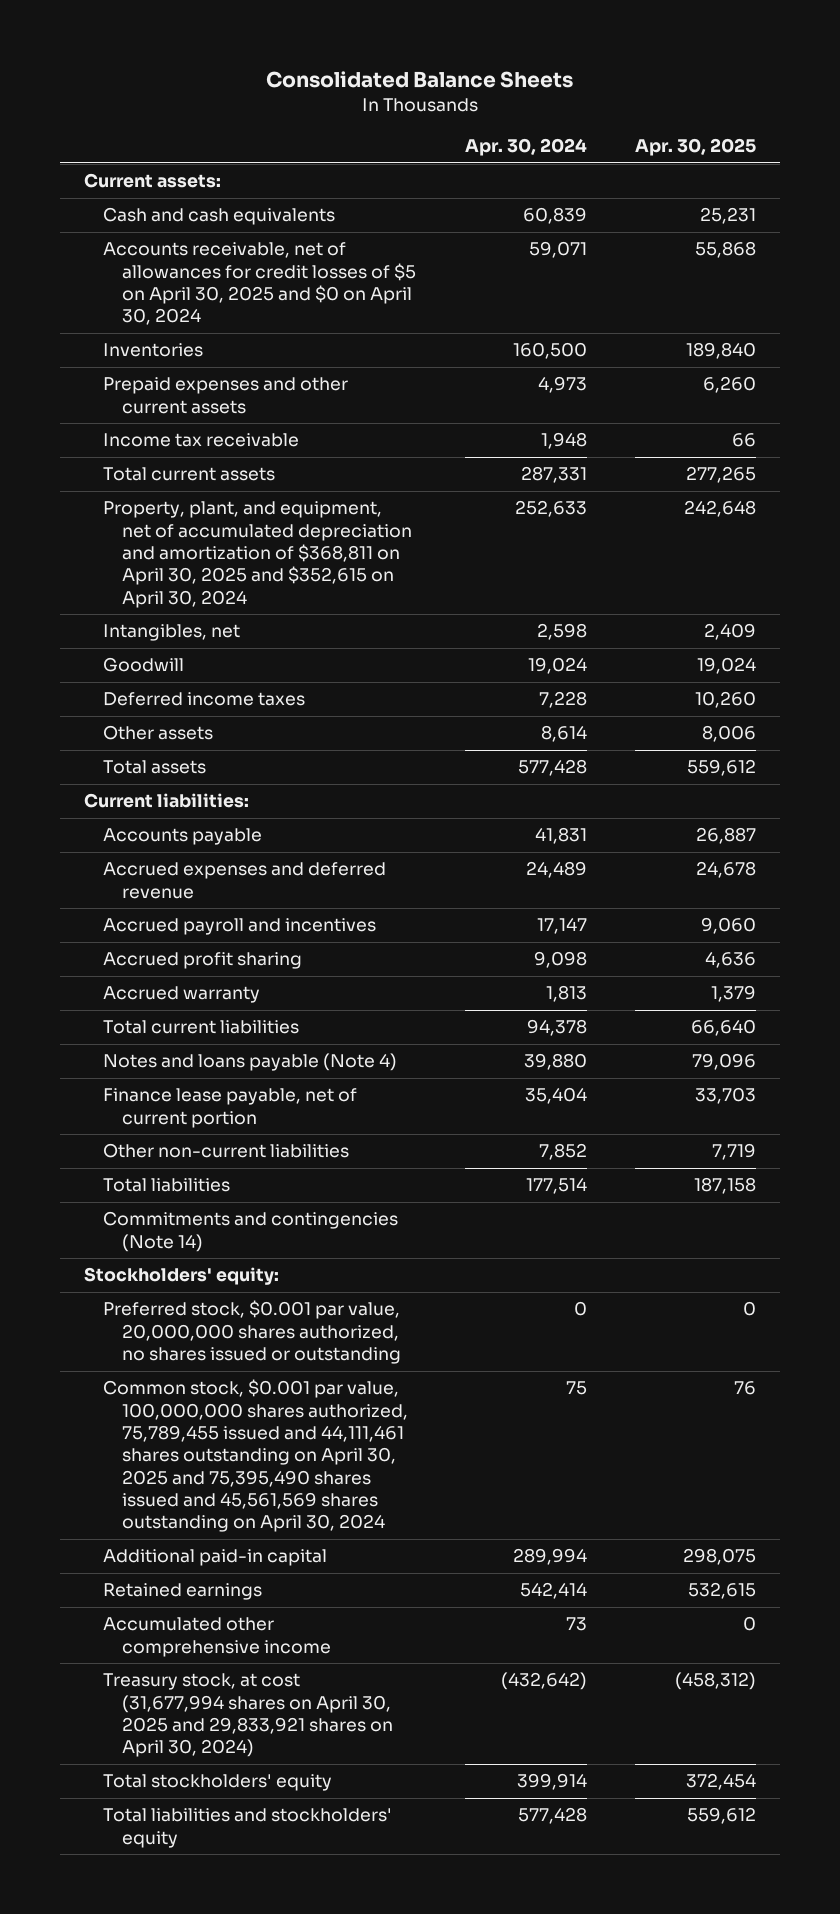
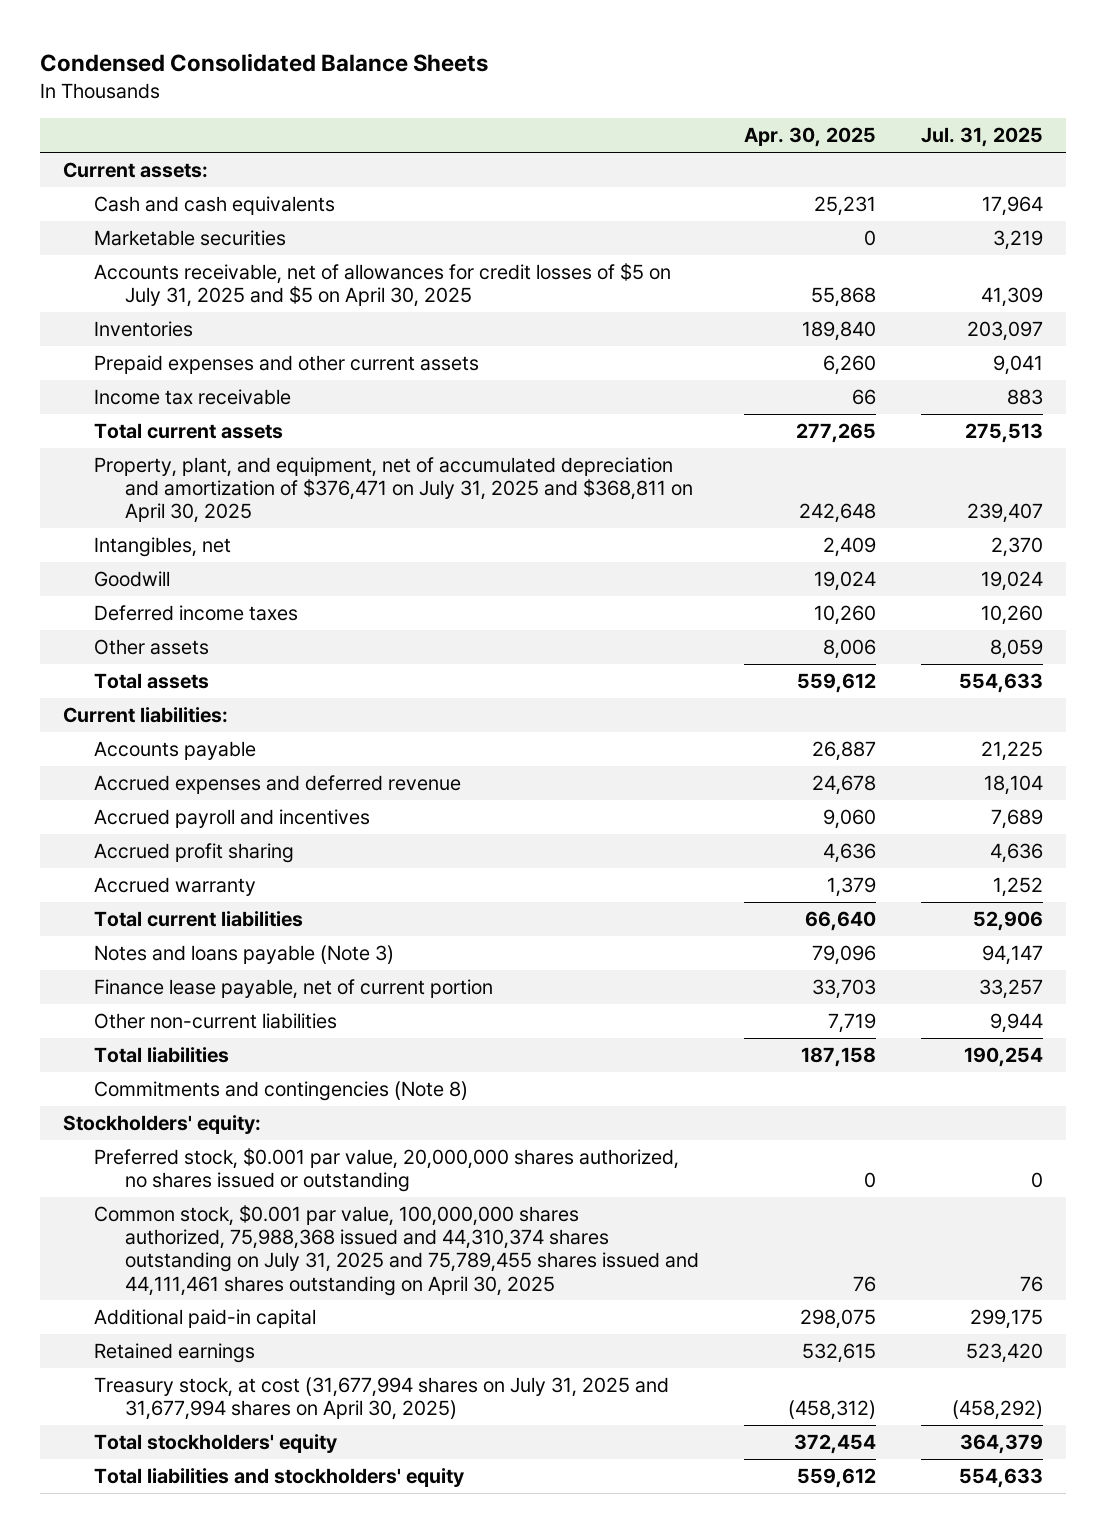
- Consolidated Balance Sheets
+ Condensed Consolidated Balance Sheets
- | Apr. 30, 2024 | Apr. 30, 2025
+ | Apr. 30, 2025 | Jul. 31, 2025
- Accounts receivable, net of allowances for credit losses of $5 on April 30, 2025 and $0 on April 30, 2024 | 59,071 | 55,868
+ Marketable securities | 0 | 3,219
+ Accounts receivable, net of allowances for credit losses of $5 on July 31, 2025 and $5 on April 30, 2025 | 55,868 | 41,309
- Property, plant, and equipment, net of accumulated depreciation and amortization of $368,811 on April 30, 2025 and $352,615 on April 30, 2024 | 252,633 | 242,648
+ Property, plant, and equipment, net of accumulated depreciation and amortization of $376,471 on July 31, 2025 and $368,811 on April 30, 2025 | 242,648 | 239,407
- Notes and loans payable (Note 4) | 39,880 | 79,096
+ Notes and loans payable (Note 3) | 79,096 | 94,147
- Commitments and contingencies (Note 14)
+ Commitments and contingencies (Note 8)
- Common stock, $0.001 par value, 100,000,000 shares authorized, 75,789,455 issued and 44,111,461 shares outstanding on April 30, 2025 and 75,395,490 shares issued and 45,561,569 shares outstanding on April 30, 2024 | 75 | 76
+ Common stock, $0.001 par value, 100,000,000 shares authorized, 75,988,368 issued and 44,310,374 shares outstanding on July 31, 2025 and 75,789,455 shares issued and 44,111,461 shares outstanding on April 30, 2025 | 76 | 76
- Accumulated other comprehensive income | 73 | 0
- Treasury stock, at cost (31,677,994 shares on April 30, 2025 and 29,833,921 shares on April 30, 2024) | (432,642) | (458,312)
+ Treasury stock, at cost (31,677,994 shares on July 31, 2025 and 31,677,994 shares on April 30, 2025) | (458,312) | (458,292)

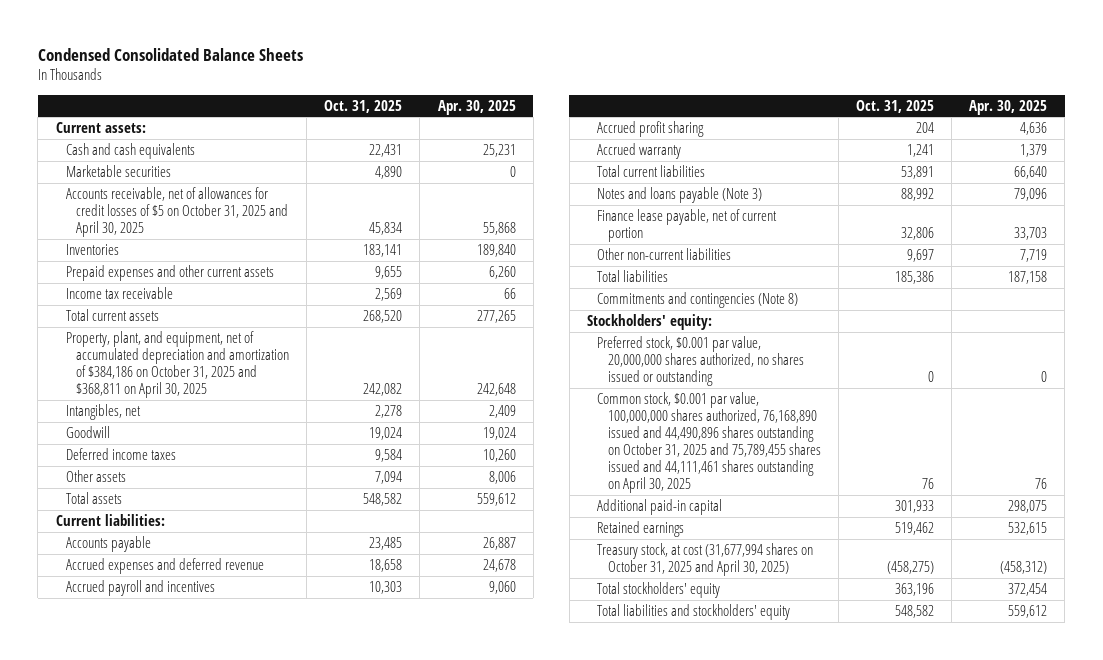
- | Apr. 30, 2025 | Jul. 31, 2025
+ | Oct. 31, 2025 | Apr. 30, 2025
- Accounts receivable, net of allowances for credit losses of $5 on July 31, 2025 and $5 on April 30, 2025 | 55,868 | 41,309
+ Accounts receivable, net of allowances for credit losses of $5 on October 31, 2025 and April 30, 2025 | 45,834 | 55,868
- Property, plant, and equipment, net of accumulated depreciation and amortization of $376,471 on July 31, 2025 and $368,811 on April 30, 2025 | 242,648 | 239,407
+ Property, plant, and equipment, net of accumulated depreciation and amortization of $384,186 on October 31, 2025 and $368,811 on April 30, 2025 | 242,082 | 242,648
- Common stock, $0.001 par value, 100,000,000 shares authorized, 75,988,368 issued and 44,310,374 shares outstanding on July 31, 2025 and 75,789,455 shares issued and 44,111,461 shares outstanding on April 30, 2025 | 76 | 76
+ Common stock, $0.001 par value, 100,000,000 shares authorized, 76,168,890 issued and 44,490,896 shares outstanding on October 31, 2025 and 75,789,455 shares issued and 44,111,461 shares outstanding on April 30, 2025 | 76 | 76
- Treasury stock, at cost (31,677,994 shares on July 31, 2025 and 31,677,994 shares on April 30, 2025) | (458,312) | (458,292)
+ Treasury stock, at cost (31,677,994 shares on October 31, 2025 and April 30, 2025) | (458,275) | (458,312)

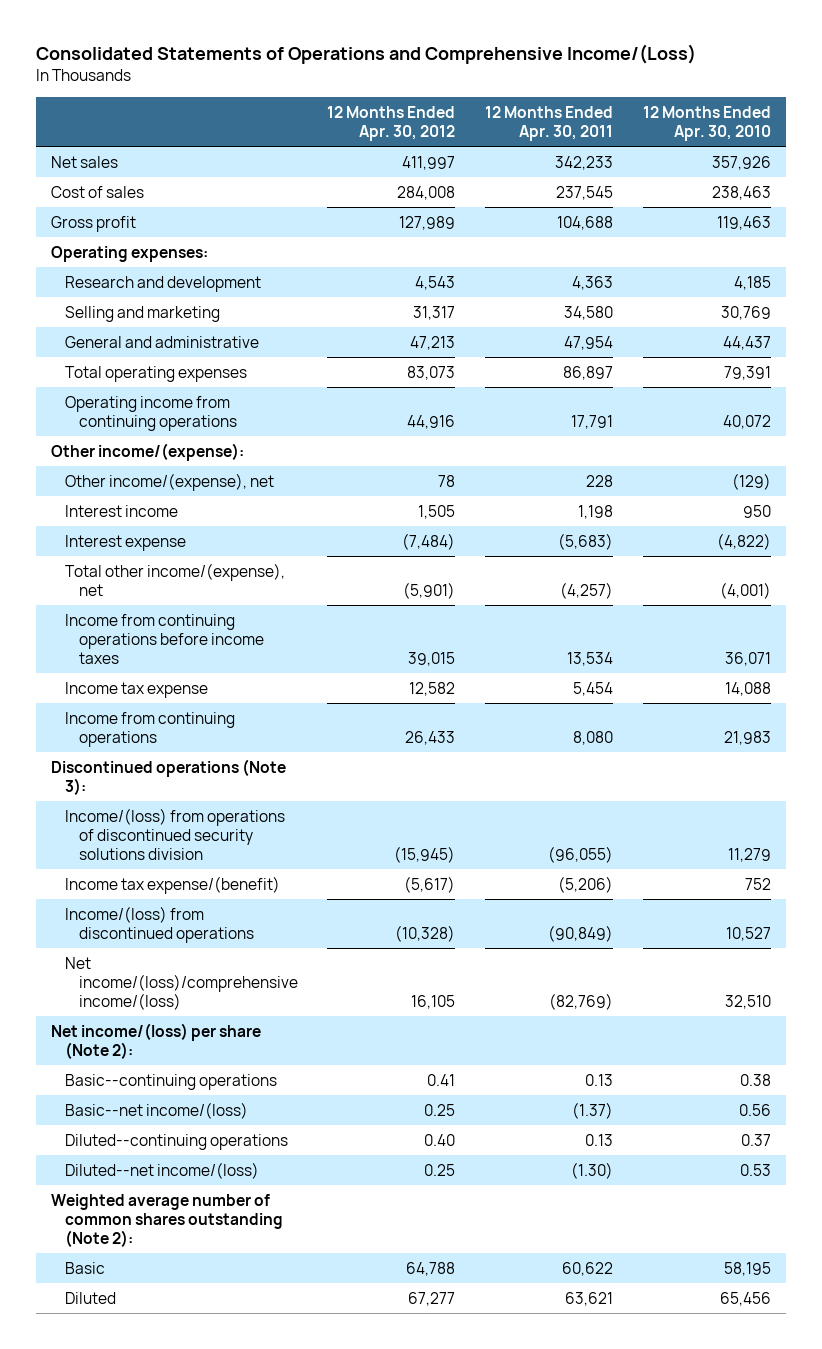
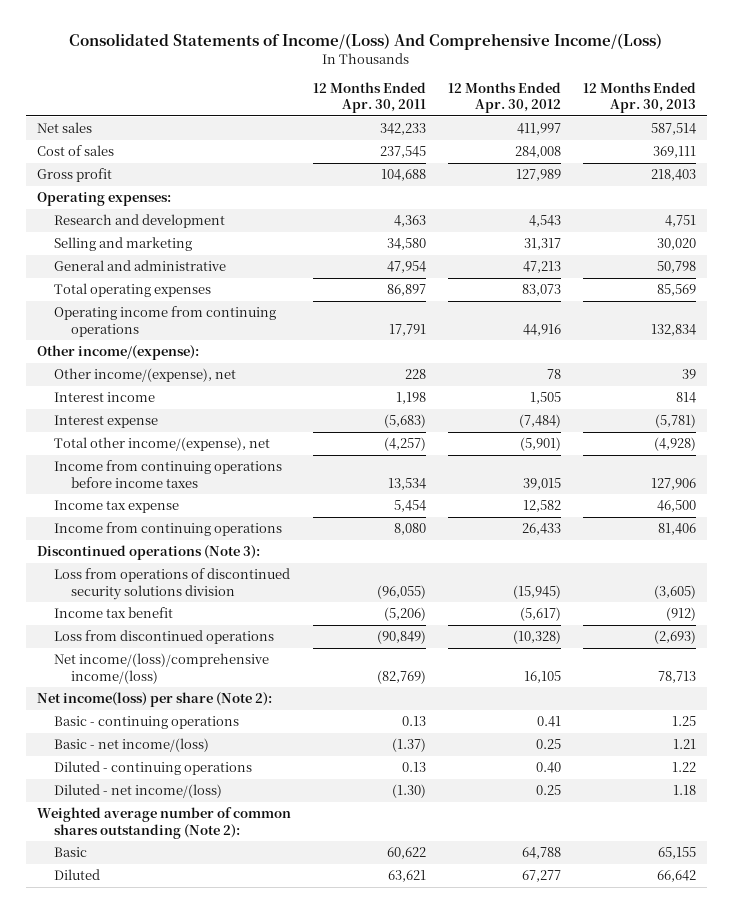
- Consolidated Statements of Operations and Comprehensive Income/(Loss)
+ Consolidated Statements of Income/(Loss) And Comprehensive Income/(Loss)
- | 12 Months Ended Apr. 30, 2012 | 12 Months Ended Apr. 30, 2011 | 12 Months Ended Apr. 30, 2010
+ | 12 Months Ended Apr. 30, 2011 | 12 Months Ended Apr. 30, 2012 | 12 Months Ended Apr. 30, 2013
- Income/(loss) from operations of discontinued security solutions division | (15,945) | (96,055) | 11,279
- Income tax expense/(benefit) | (5,617) | (5,206) | 752
- Income/(loss) from discontinued operations | (10,328) | (90,849) | 10,527
+ Loss from operations of discontinued security solutions division | (96,055) | (15,945) | (3,605)
+ Income tax benefit | (5,206) | (5,617) | (912)
+ Loss from discontinued operations | (90,849) | (10,328) | (2,693)
- Net income/(loss) per share (Note 2):
- Basic--continuing operations | 0.41 | 0.13 | 0.38
- Basic--net income/(loss) | 0.25 | (1.37) | 0.56
- Diluted--continuing operations | 0.40 | 0.13 | 0.37
- Diluted--net income/(loss) | 0.25 | (1.30) | 0.53
+ Net income(loss) per share (Note 2):
+ Basic - continuing operations | 0.13 | 0.41 | 1.25
+ Basic - net income/(loss) | (1.37) | 0.25 | 1.21
+ Diluted - continuing operations | 0.13 | 0.40 | 1.22
+ Diluted - net income/(loss) | (1.30) | 0.25 | 1.18

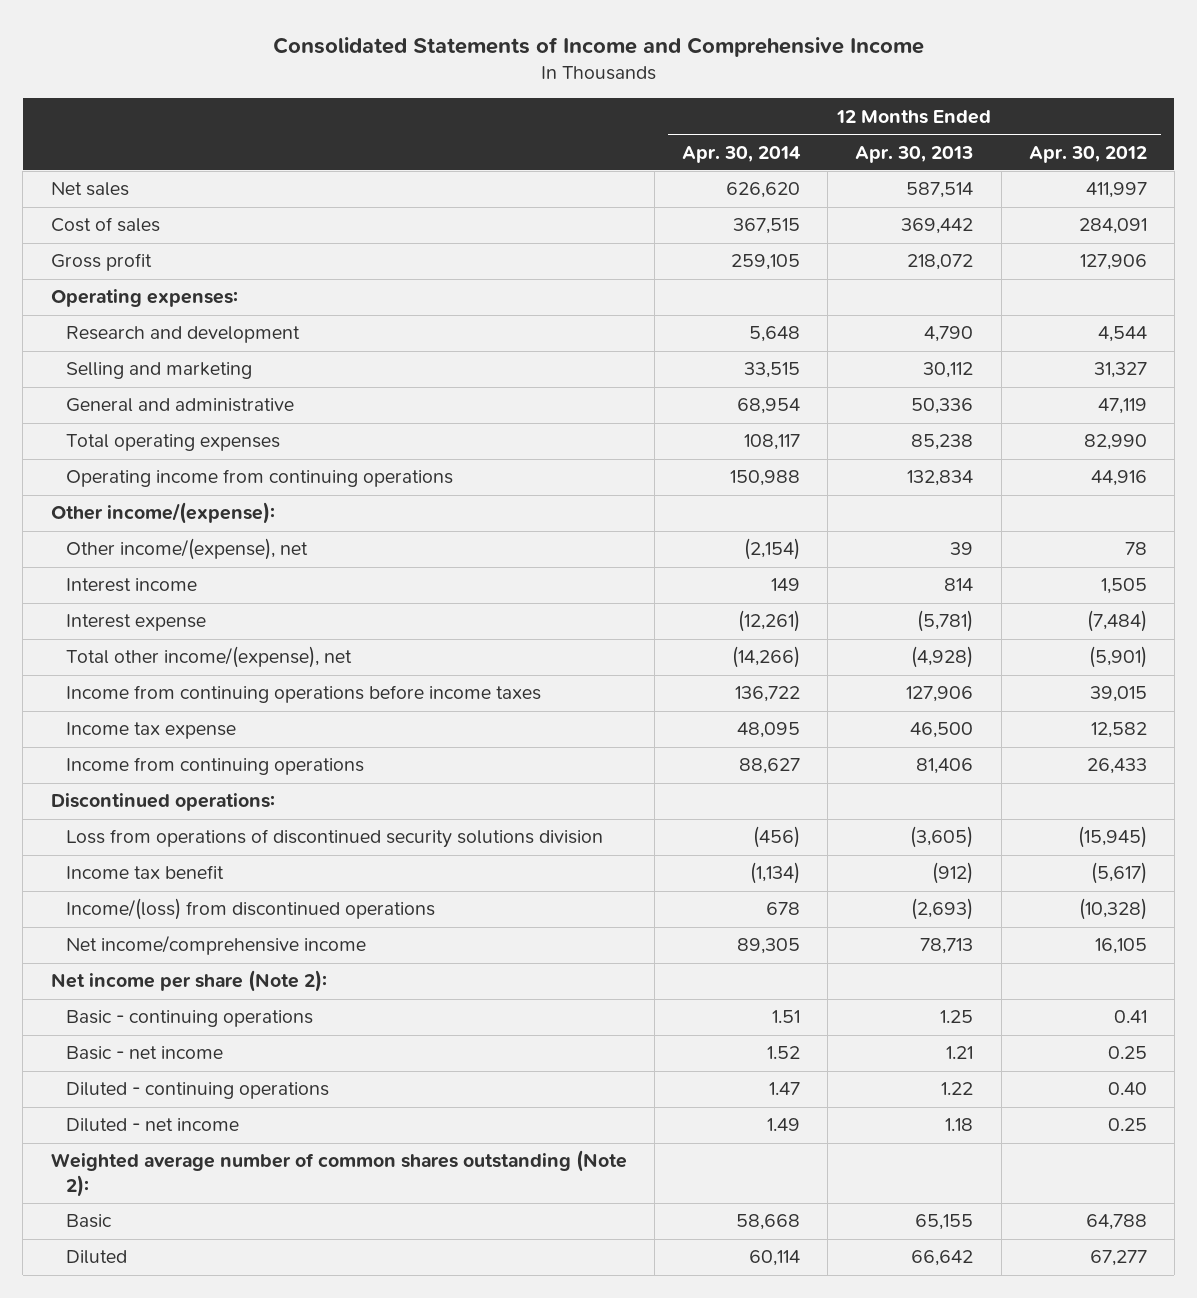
- Consolidated Statements of Income/(Loss) And Comprehensive Income/(Loss)
+ Consolidated Statements of Income and Comprehensive Income
- | 12 Months Ended Apr. 30, 2011 | 12 Months Ended Apr. 30, 2012 | 12 Months Ended Apr. 30, 2013
+ | 12 Months Ended Apr. 30, 2014 | 12 Months Ended Apr. 30, 2013 | 12 Months Ended Apr. 30, 2012
- Cost of sales | 237,545 | 284,008 | 369,111
- Gross profit | 104,688 | 127,989 | 218,403
+ Cost of sales | 367,515 | 369,442 | 284,091
+ Gross profit | 259,105 | 218,072 | 127,906
- Research and development | 4,363 | 4,543 | 4,751
- Selling and marketing | 34,580 | 31,317 | 30,020
- General and administrative | 47,954 | 47,213 | 50,798
- Total operating expenses | 86,897 | 83,073 | 85,569
+ Research and development | 5,648 | 4,790 | 4,544
+ Selling and marketing | 33,515 | 30,112 | 31,327
+ General and administrative | 68,954 | 50,336 | 47,119
+ Total operating expenses | 108,117 | 85,238 | 82,990
- Discontinued operations (Note 3):
+ Discontinued operations:
- Loss from discontinued operations | (90,849) | (10,328) | (2,693)
- Net income/(loss)/comprehensive income/(loss) | (82,769) | 16,105 | 78,713
- Net income(loss) per share (Note 2):
+ Income/(loss) from discontinued operations | 678 | (2,693) | (10,328)
+ Net income/comprehensive income | 89,305 | 78,713 | 16,105
+ Net income per share (Note 2):
- Basic - net income/(loss) | (1.37) | 0.25 | 1.21
+ Basic - net income | 1.52 | 1.21 | 0.25
- Diluted - net income/(loss) | (1.30) | 0.25 | 1.18
+ Diluted - net income | 1.49 | 1.18 | 0.25

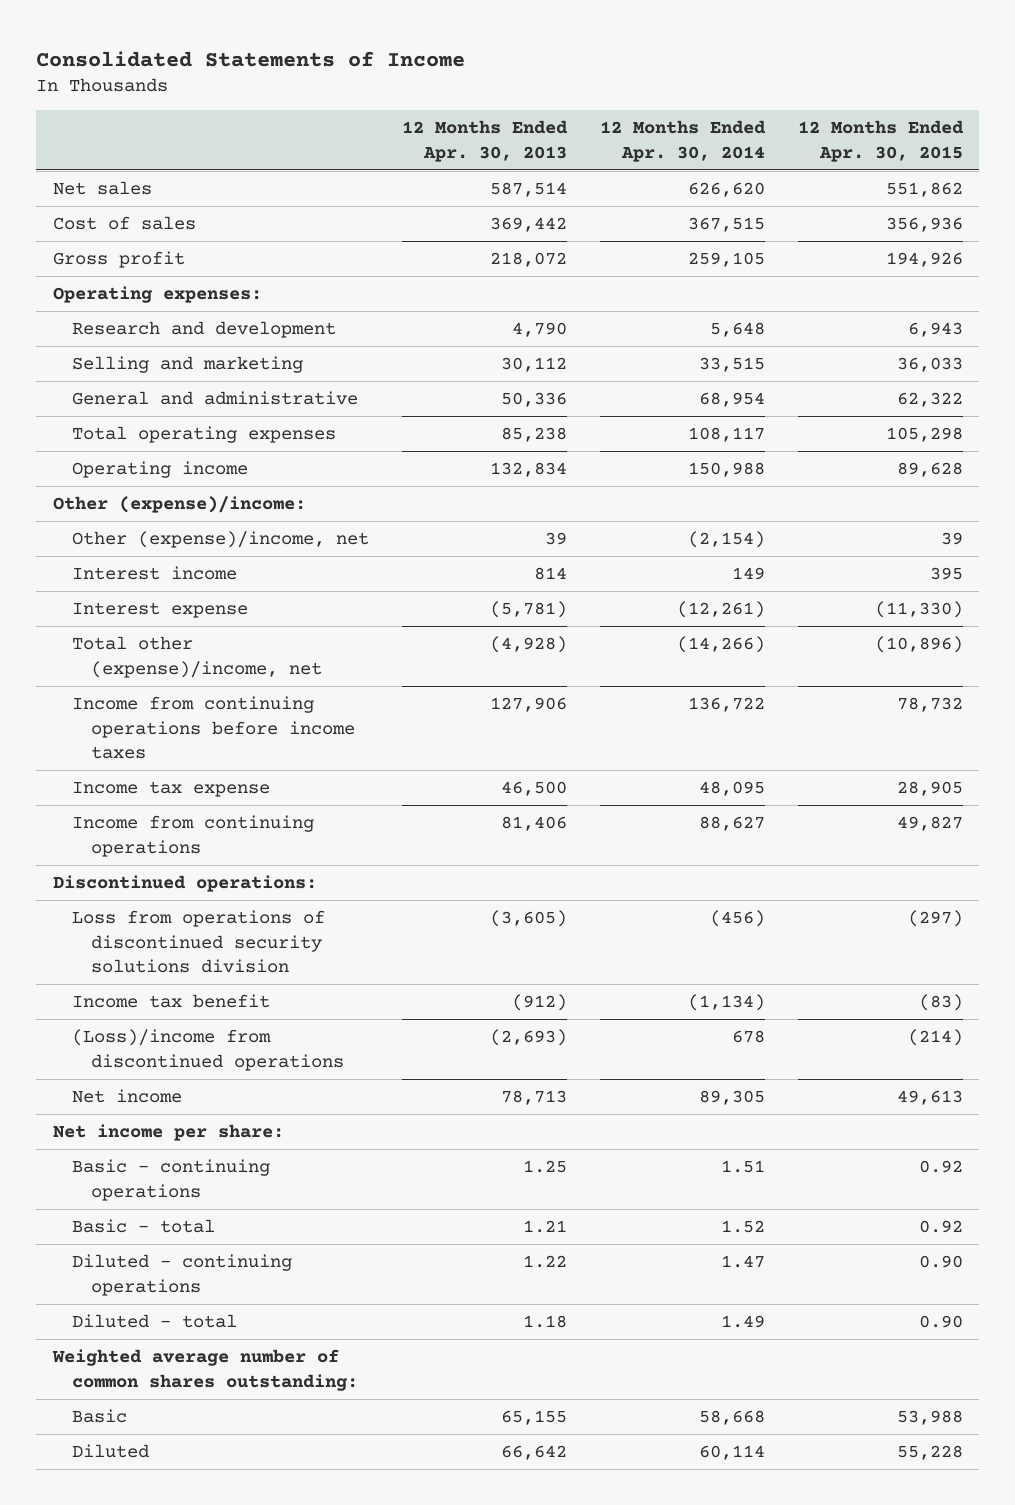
- Consolidated Statements of Income and Comprehensive Income
+ Consolidated Statements of Income
- | 12 Months Ended Apr. 30, 2014 | 12 Months Ended Apr. 30, 2013 | 12 Months Ended Apr. 30, 2012
+ | 12 Months Ended Apr. 30, 2013 | 12 Months Ended Apr. 30, 2014 | 12 Months Ended Apr. 30, 2015
- Operating income from continuing operations | 150,988 | 132,834 | 44,916
- Other income/(expense):
- Other income/(expense), net | (2,154) | 39 | 78
+ Operating income | 132,834 | 150,988 | 89,628
+ Other (expense)/income:
+ Other (expense)/income, net | 39 | (2,154) | 39
- Total other income/(expense), net | (14,266) | (4,928) | (5,901)
+ Total other (expense)/income, net | (4,928) | (14,266) | (10,896)
- Income/(loss) from discontinued operations | 678 | (2,693) | (10,328)
- Net income/comprehensive income | 89,305 | 78,713 | 16,105
- Net income per share (Note 2):
+ (Loss)/income from discontinued operations | (2,693) | 678 | (214)
+ Net income | 78,713 | 89,305 | 49,613
+ Net income per share:
- Basic - net income | 1.52 | 1.21 | 0.25
+ Basic - total | 1.21 | 1.52 | 0.92
- Diluted - net income | 1.49 | 1.18 | 0.25
- Weighted average number of common shares outstanding (Note 2):
+ Diluted - total | 1.18 | 1.49 | 0.90
+ Weighted average number of common shares outstanding:

